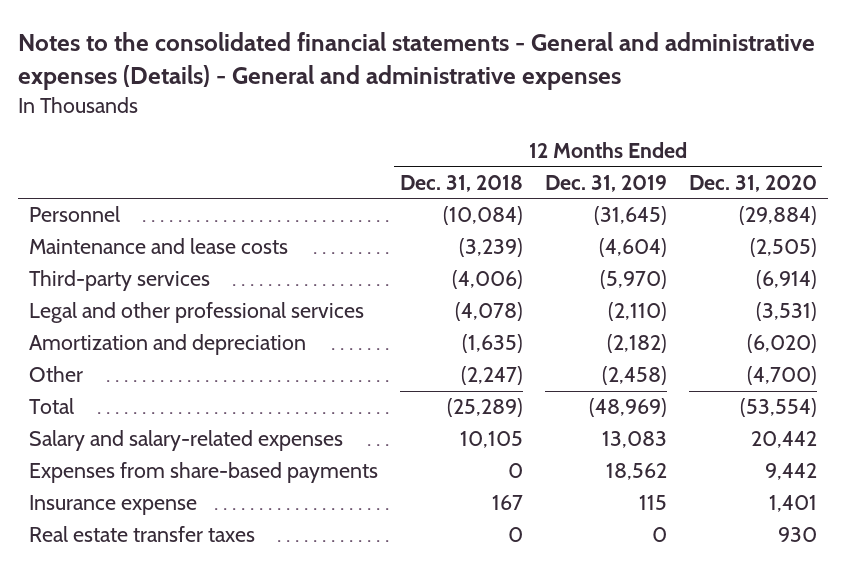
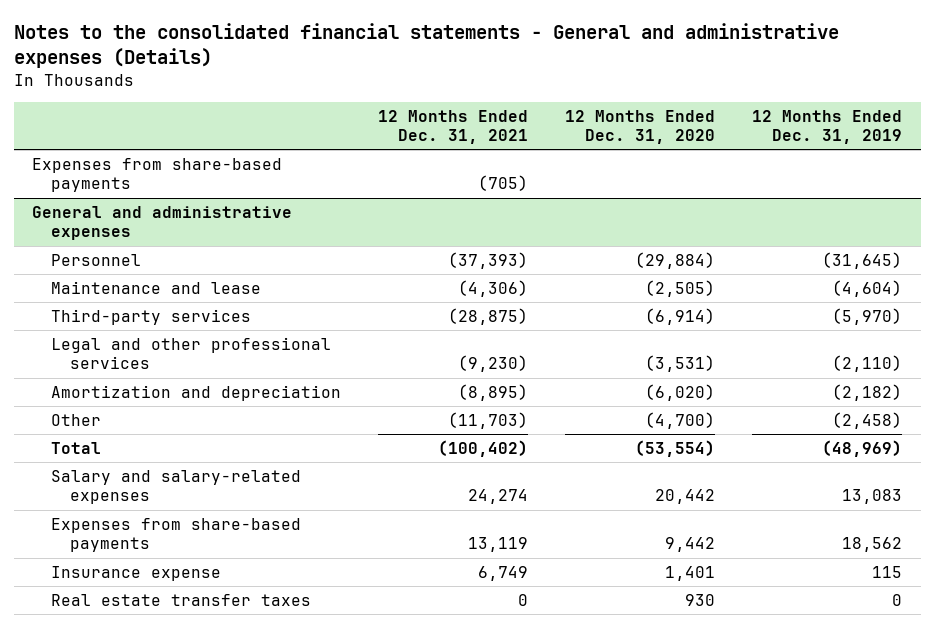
- Notes to the consolidated financial statements - General and administrative expenses (Details) - General and administrative expenses
+ Notes to the consolidated financial statements - General and administrative expenses (Details)
- | 12 Months Ended Dec. 31, 2018 | 12 Months Ended Dec. 31, 2019 | 12 Months Ended Dec. 31, 2020
+ | 12 Months Ended Dec. 31, 2021 | 12 Months Ended Dec. 31, 2020 | 12 Months Ended Dec. 31, 2019
+ Expenses from share-based payments | (705) | |
+ General and administrative expenses
- Maintenance and lease costs | (3,239) | (4,604) | (2,505)
+ Maintenance and lease | (4,306) | (2,505) | (4,604)

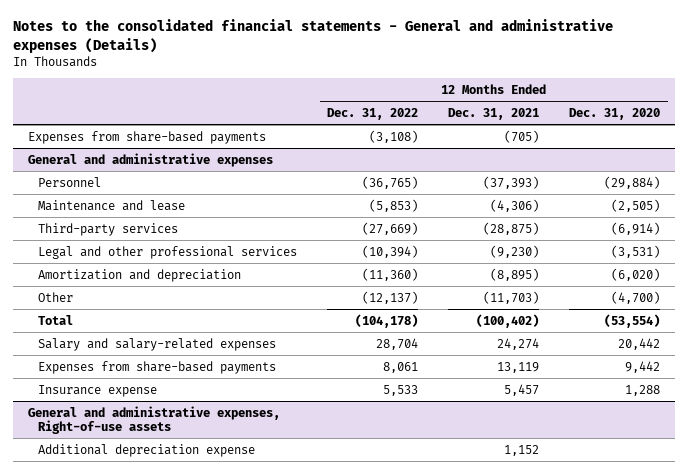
- | 12 Months Ended Dec. 31, 2021 | 12 Months Ended Dec. 31, 2020 | 12 Months Ended Dec. 31, 2019
+ | 12 Months Ended Dec. 31, 2022 | 12 Months Ended Dec. 31, 2021 | 12 Months Ended Dec. 31, 2020
@ General and administrative expenses
- Insurance expense | 6,749 | 1,401 | 115
- Real estate transfer taxes | 0 | 930 | 0
+ Insurance expense | 5,533 | 5,457 | 1,288
+ General and administrative expenses, Right-of-use assets
+ Additional depreciation expense | | 1,152 |

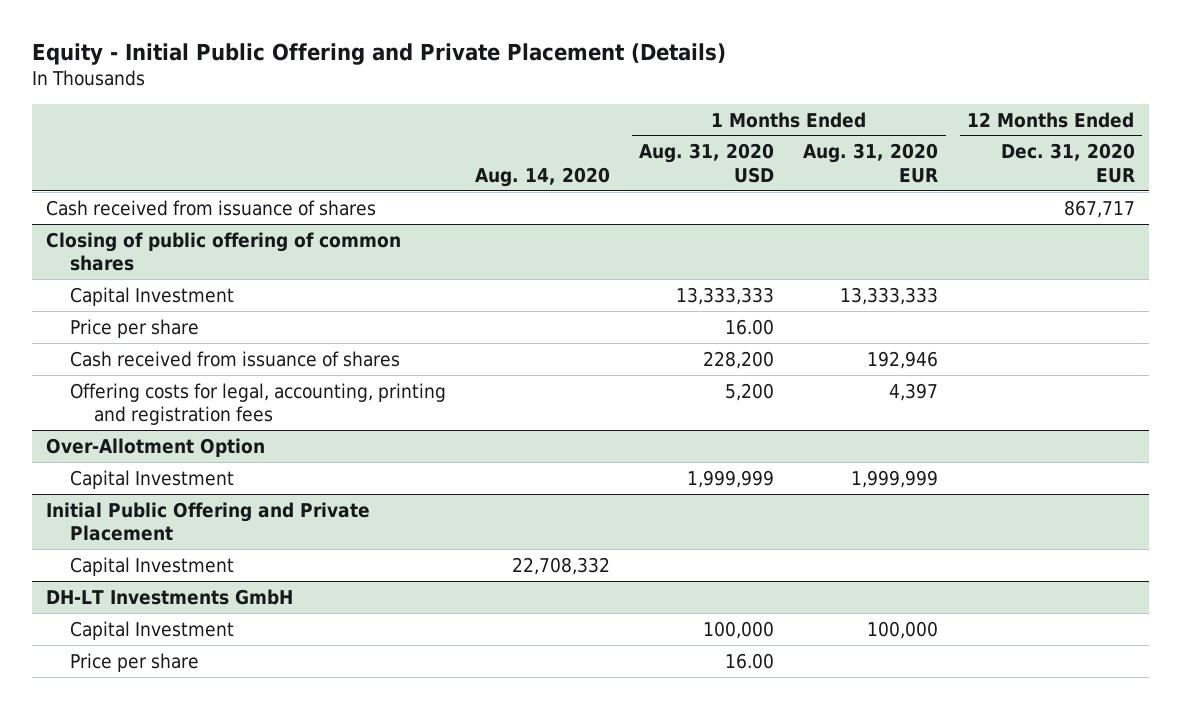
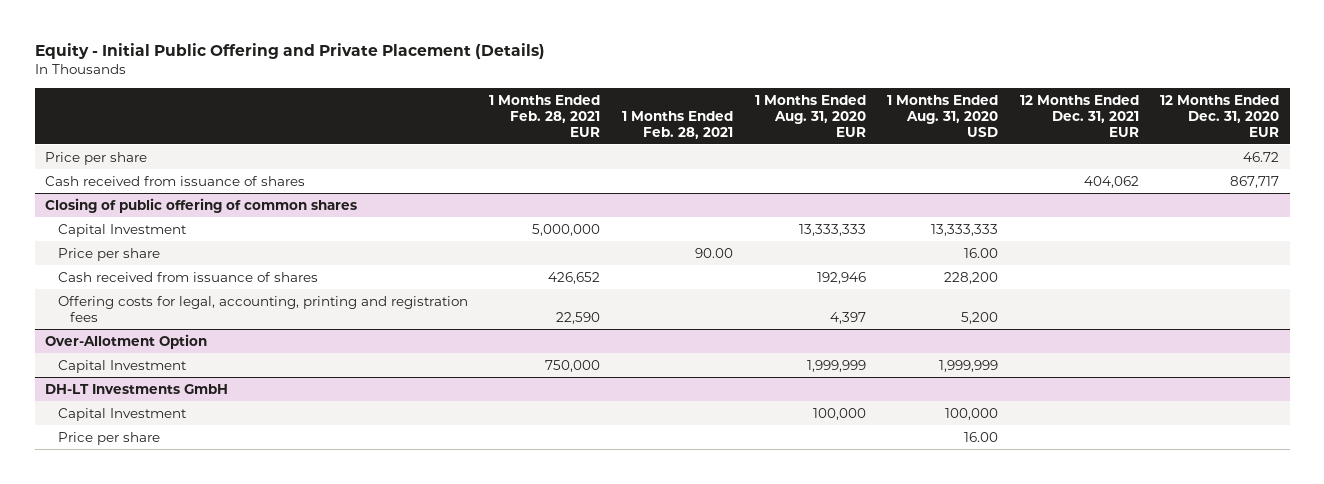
- | Aug. 14, 2020 | 1 Months Ended Aug. 31, 2020 USD | 1 Months Ended Aug. 31, 2020 EUR | 12 Months Ended Dec. 31, 2020 EUR
+ | 1 Months Ended Feb. 28, 2021 EUR | 1 Months Ended Feb. 28, 2021 | 1 Months Ended Aug. 31, 2020 EUR | 1 Months Ended Aug. 31, 2020 USD | 12 Months Ended Dec. 31, 2021 EUR | 12 Months Ended Dec. 31, 2020 EUR
+ Price per share | | | | | | 46.72
- Initial Public Offering and Private Placement
- Capital Investment | 22,708,332 | | |

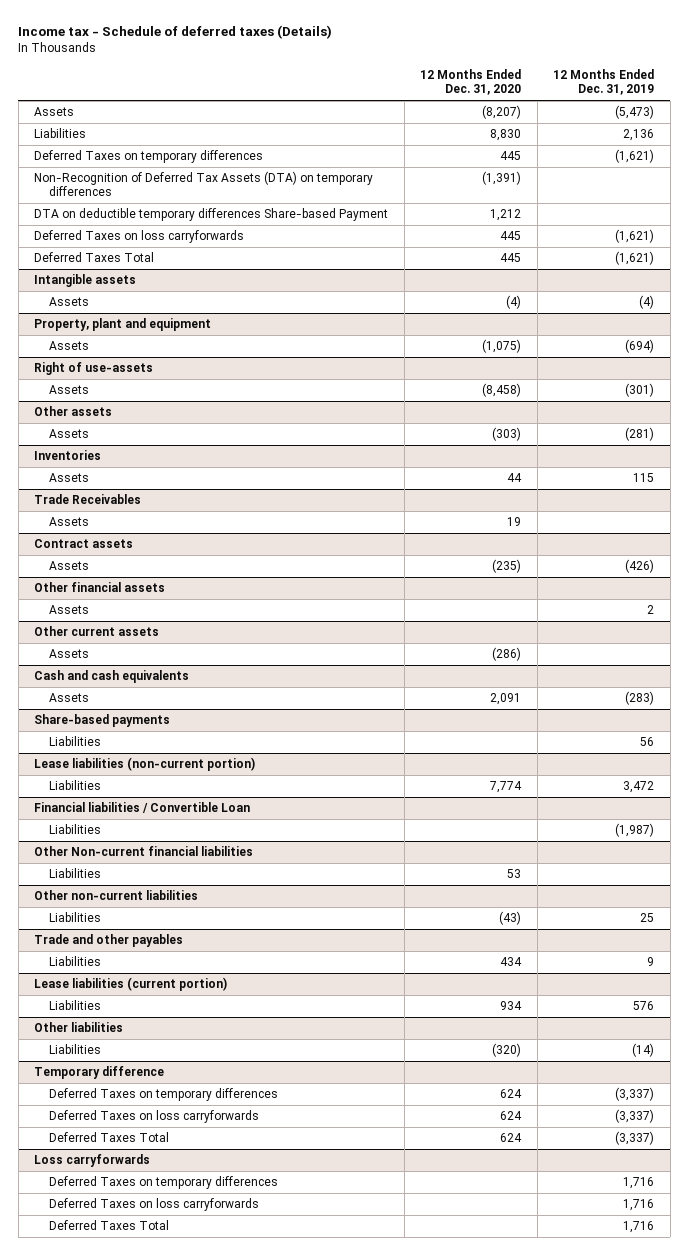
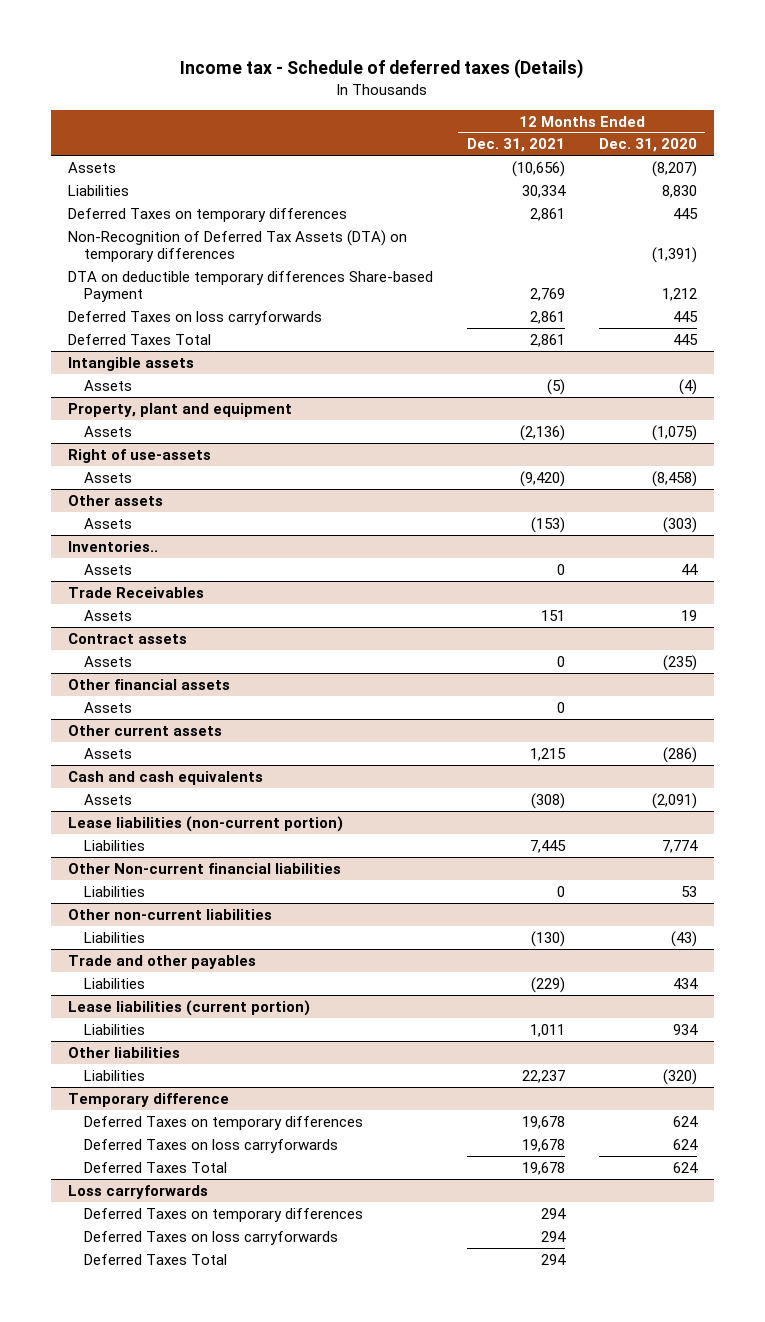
- | 12 Months Ended Dec. 31, 2020 | 12 Months Ended Dec. 31, 2019
+ | 12 Months Ended Dec. 31, 2021 | 12 Months Ended Dec. 31, 2020
- Inventories
+ Inventories..
@ Cash and cash equivalents
- Assets | 2,091 | (283)
- Share-based payments
- Liabilities | | 56
@ Cash and cash equivalents
+ Assets | (308) | (2,091)
- Financial liabilities / Convertible Loan
- Liabilities | | (1,987)

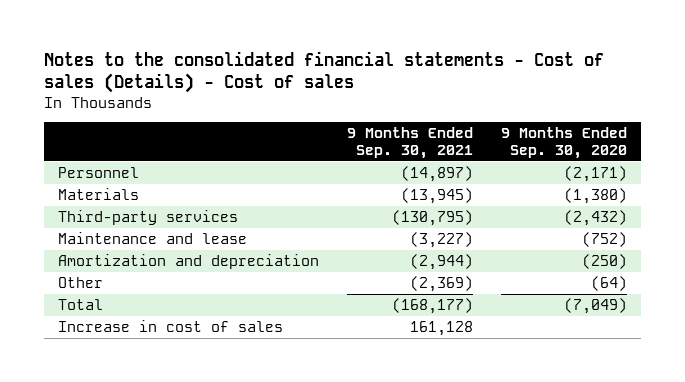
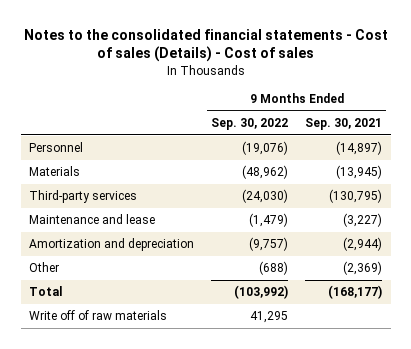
- | 9 Months Ended Sep. 30, 2021 | 9 Months Ended Sep. 30, 2020
+ | 9 Months Ended Sep. 30, 2022 | 9 Months Ended Sep. 30, 2021
- Increase in cost of sales | 161,128 |
+ Write off of raw materials | 41,295 |

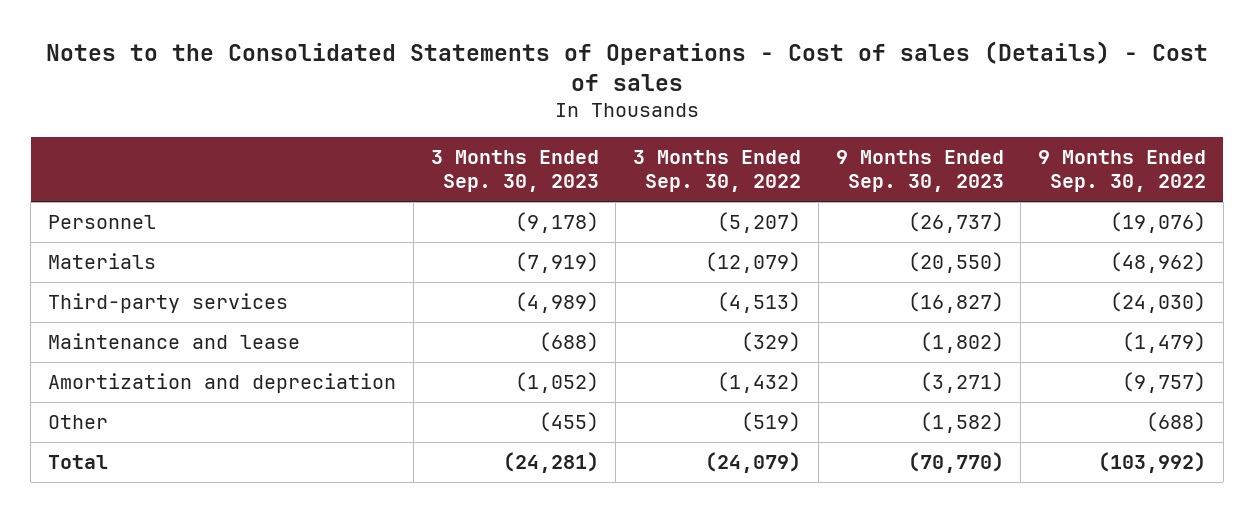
- Notes to the consolidated financial statements - Cost of sales (Details) - Cost of sales
+ Notes to the Consolidated Statements of Operations - Cost of sales (Details) - Cost of sales
- | 9 Months Ended Sep. 30, 2022 | 9 Months Ended Sep. 30, 2021
+ | 3 Months Ended Sep. 30, 2023 | 3 Months Ended Sep. 30, 2022 | 9 Months Ended Sep. 30, 2023 | 9 Months Ended Sep. 30, 2022
- Write off of raw materials | 41,295 |

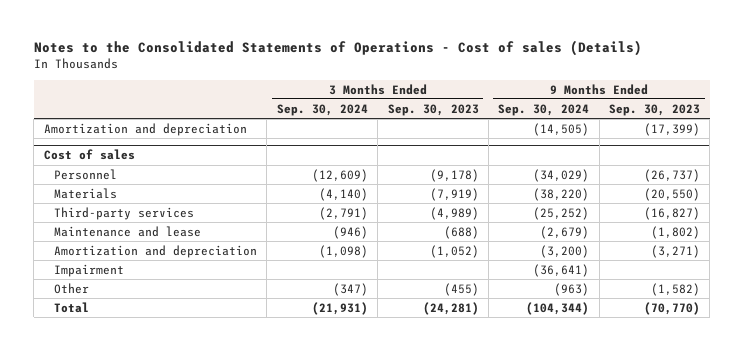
- Notes to the Consolidated Statements of Operations - Cost of sales (Details) - Cost of sales
+ Notes to the Consolidated Statements of Operations - Cost of sales (Details)
- | 3 Months Ended Sep. 30, 2023 | 3 Months Ended Sep. 30, 2022 | 9 Months Ended Sep. 30, 2023 | 9 Months Ended Sep. 30, 2022
+ | 3 Months Ended Sep. 30, 2024 | 3 Months Ended Sep. 30, 2023 | 9 Months Ended Sep. 30, 2024 | 9 Months Ended Sep. 30, 2023
+ Amortization and depreciation | | | (14,505) | (17,399)
+ Cost of sales
+ Impairment | | | (36,641) |

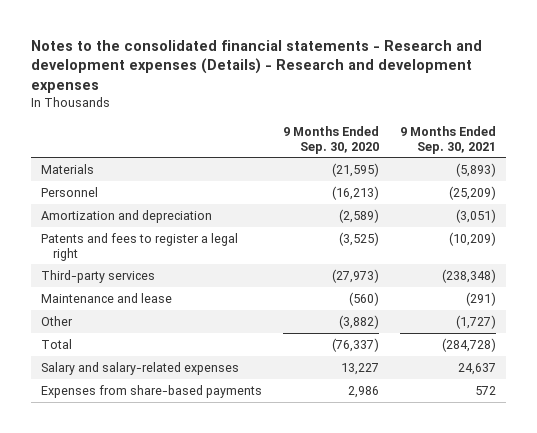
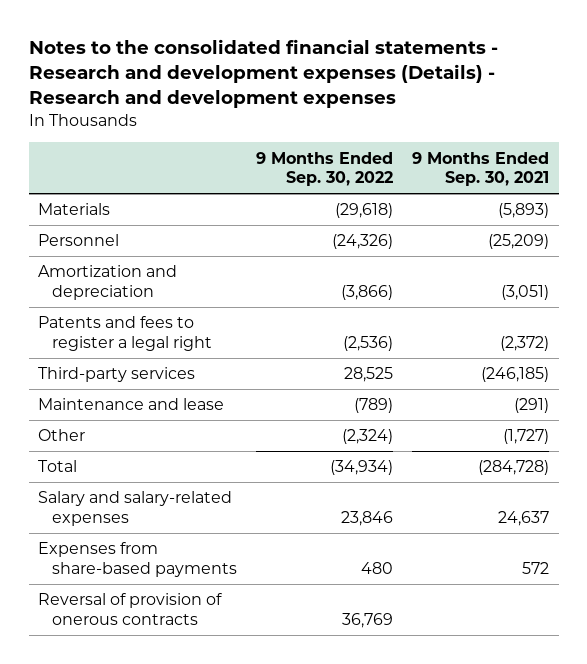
- | 9 Months Ended Sep. 30, 2020 | 9 Months Ended Sep. 30, 2021
+ | 9 Months Ended Sep. 30, 2022 | 9 Months Ended Sep. 30, 2021
- Patents and fees to register a legal right | (3,525) | (10,209)
- Third-party services | (27,973) | (238,348)
+ Patents and fees to register a legal right | (2,536) | (2,372)
+ Third-party services | 28,525 | (246,185)
+ Reversal of provision of onerous contracts | 36,769 |

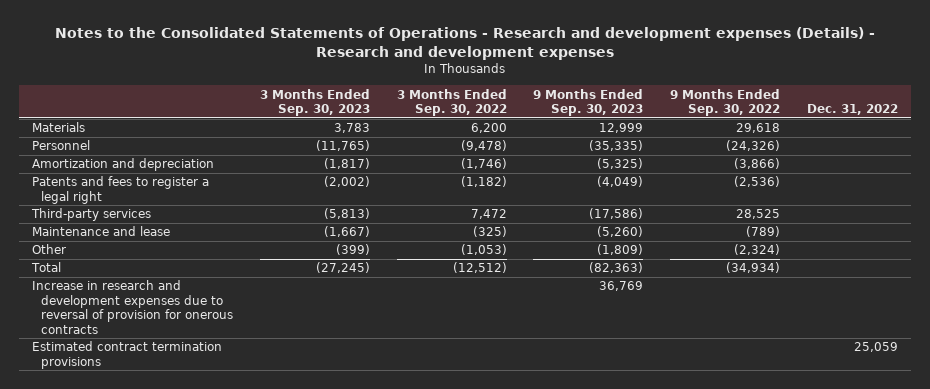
- Notes to the consolidated financial statements - Research and development expenses (Details) - Research and development expenses
+ Notes to the Consolidated Statements of Operations - Research and development expenses (Details) - Research and development expenses
- | 9 Months Ended Sep. 30, 2022 | 9 Months Ended Sep. 30, 2021
+ | 3 Months Ended Sep. 30, 2023 | 3 Months Ended Sep. 30, 2022 | 9 Months Ended Sep. 30, 2023 | 9 Months Ended Sep. 30, 2022 | Dec. 31, 2022
- Materials | (29,618) | (5,893)
+ Materials | 3,783 | 6,200 | 12,999 | 29,618 |
- Salary and salary-related expenses | 23,846 | 24,637
- Expenses from share-based payments | 480 | 572
- Reversal of provision of onerous contracts | 36,769 |
+ Increase in research and development expenses due to reversal of provision for onerous contracts | | | 36,769 | |
+ Estimated contract termination provisions | | | | | 25,059

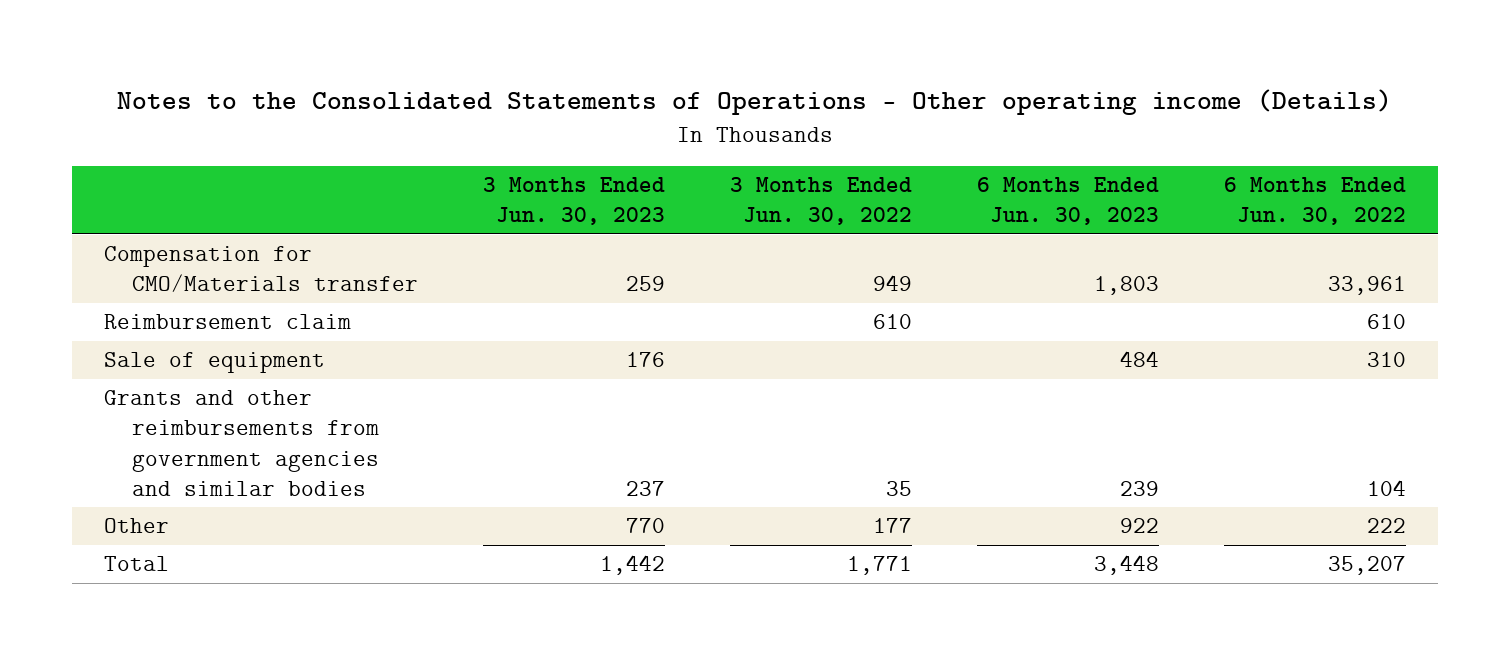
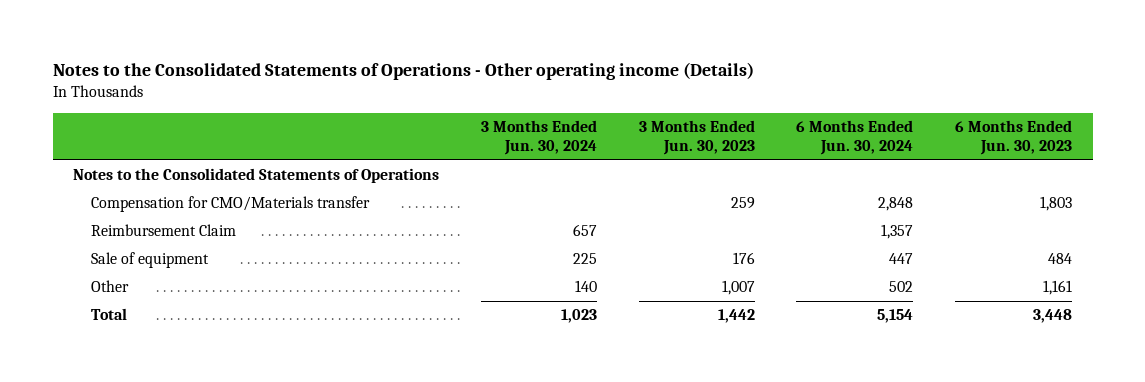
- | 3 Months Ended Jun. 30, 2023 | 3 Months Ended Jun. 30, 2022 | 6 Months Ended Jun. 30, 2023 | 6 Months Ended Jun. 30, 2022
+ | 3 Months Ended Jun. 30, 2024 | 3 Months Ended Jun. 30, 2023 | 6 Months Ended Jun. 30, 2024 | 6 Months Ended Jun. 30, 2023
+ Notes to the Consolidated Statements of Operations
- Reimbursement claim | | 610 | | 610
+ Reimbursement Claim | 657 | | 1,357 |
- Grants and other reimbursements from government agencies and similar bodies | 237 | 35 | 239 | 104
- Other | 770 | 177 | 922 | 222
+ Other | 140 | 1,007 | 502 | 1,161

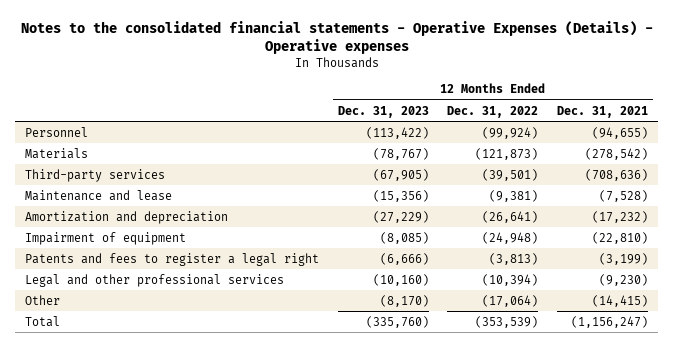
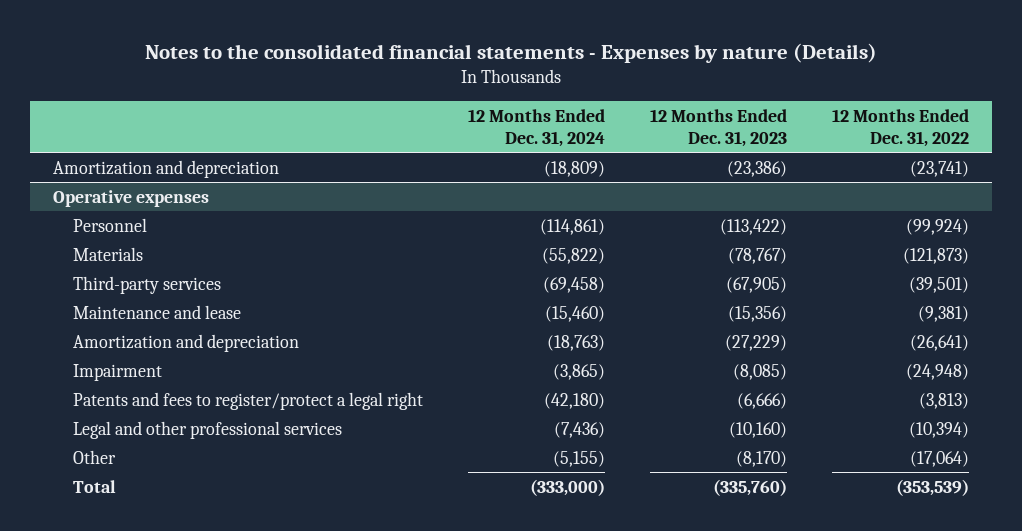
- Notes to the consolidated financial statements - Operative Expenses (Details) - Operative expenses
+ Notes to the consolidated financial statements - Expenses by nature (Details)
- | 12 Months Ended Dec. 31, 2023 | 12 Months Ended Dec. 31, 2022 | 12 Months Ended Dec. 31, 2021
+ | 12 Months Ended Dec. 31, 2024 | 12 Months Ended Dec. 31, 2023 | 12 Months Ended Dec. 31, 2022
+ Amortization and depreciation | (18,809) | (23,386) | (23,741)
+ Operative expenses
- Impairment of equipment | (8,085) | (24,948) | (22,810)
- Patents and fees to register a legal right | (6,666) | (3,813) | (3,199)
+ Impairment | (3,865) | (8,085) | (24,948)
+ Patents and fees to register/protect a legal right | (42,180) | (6,666) | (3,813)

